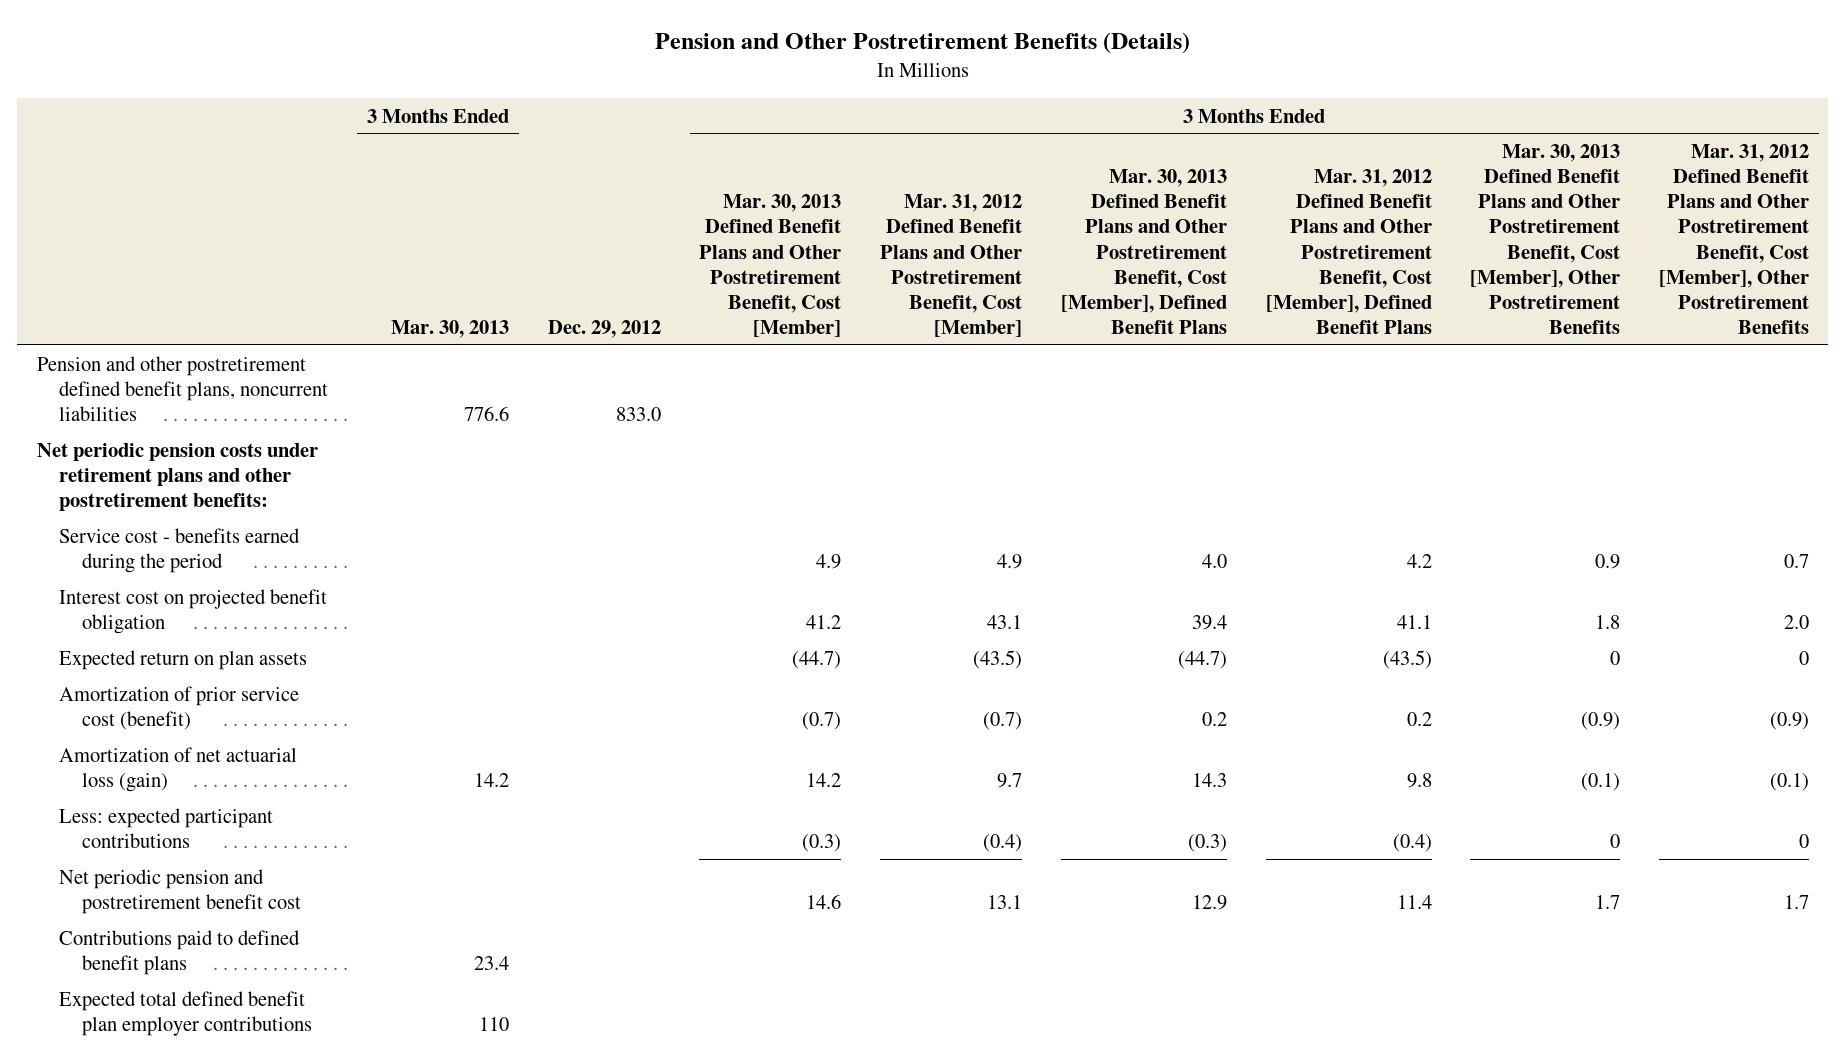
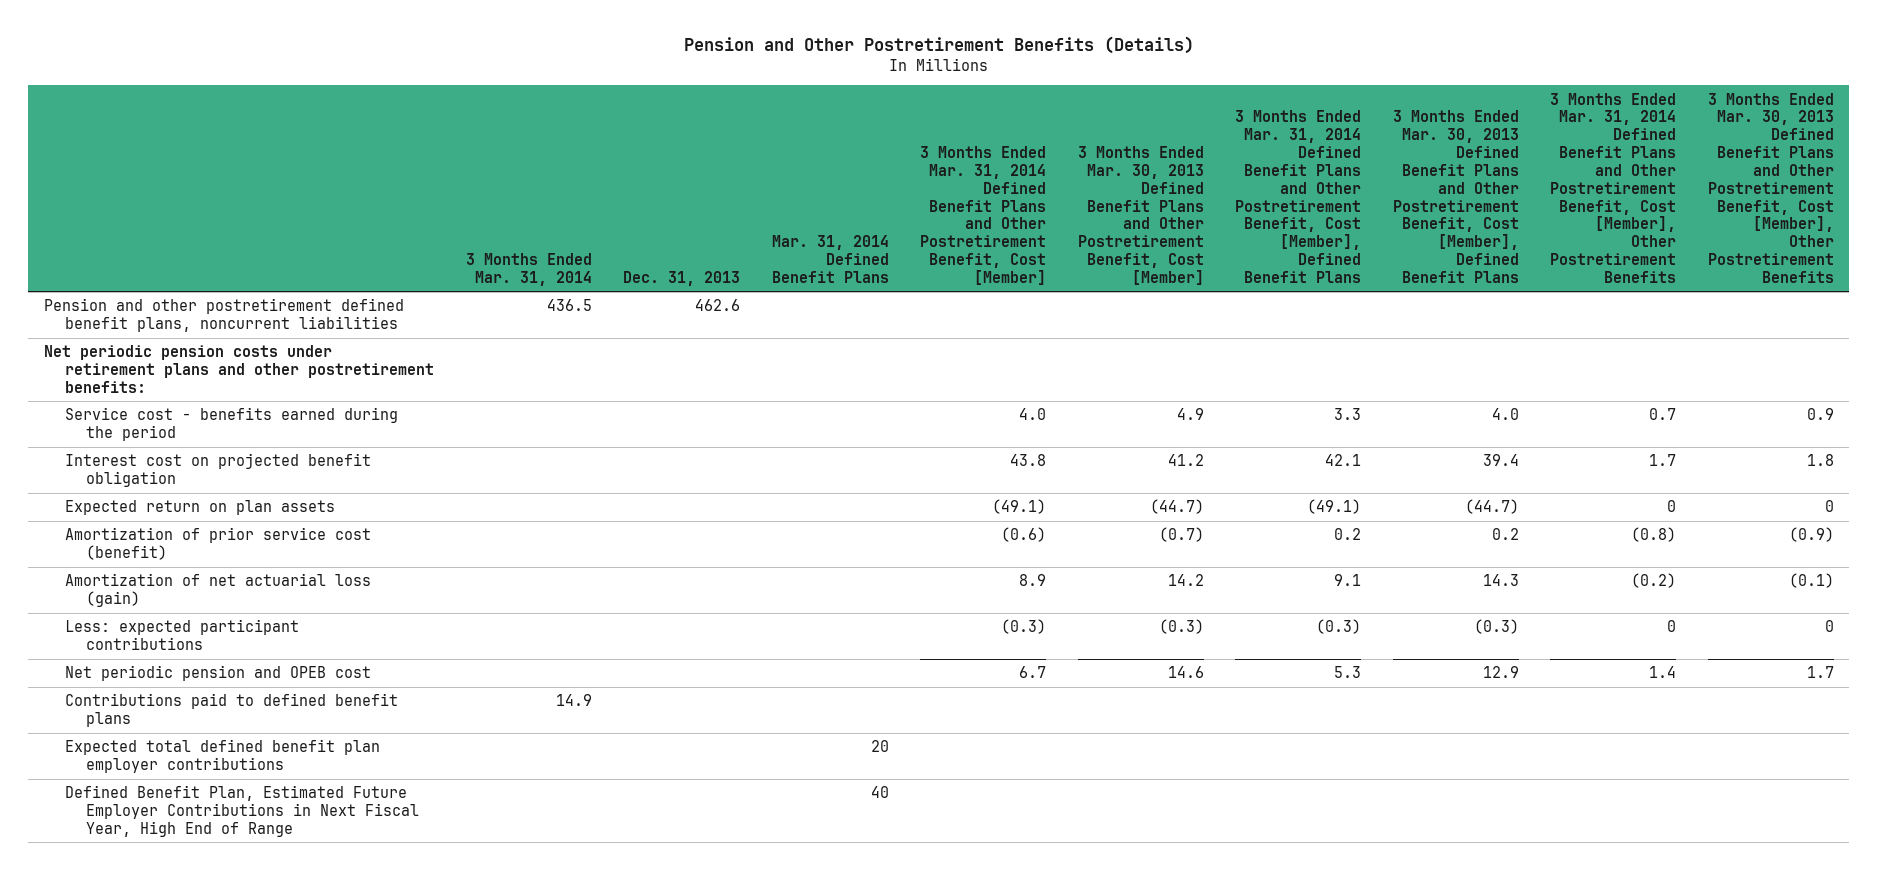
- | 3 Months Ended Mar. 30, 2013 | Dec. 29, 2012 | 3 Months Ended Mar. 30, 2013 Defined Benefit Plans and Other Postretirement Benefit, Cost [Member] | 3 Months Ended Mar. 31, 2012 Defined Benefit Plans and Other Postretirement Benefit, Cost [Member] | 3 Months Ended Mar. 30, 2013 Defined Benefit Plans and Other Postretirement Benefit, Cost [Member], Defined Benefit Plans | 3 Months Ended Mar. 31, 2012 Defined Benefit Plans and Other Postretirement Benefit, Cost [Member], Defined Benefit Plans | 3 Months Ended Mar. 30, 2013 Defined Benefit Plans and Other Postretirement Benefit, Cost [Member], Other Postretirement Benefits | 3 Months Ended Mar. 31, 2012 Defined Benefit Plans and Other Postretirement Benefit, Cost [Member], Other Postretirement Benefits
+ | 3 Months Ended Mar. 31, 2014 | Dec. 31, 2013 | Mar. 31, 2014 Defined Benefit Plans | 3 Months Ended Mar. 31, 2014 Defined Benefit Plans and Other Postretirement Benefit, Cost [Member] | 3 Months Ended Mar. 30, 2013 Defined Benefit Plans and Other Postretirement Benefit, Cost [Member] | 3 Months Ended Mar. 31, 2014 Defined Benefit Plans and Other Postretirement Benefit, Cost [Member], Defined Benefit Plans | 3 Months Ended Mar. 30, 2013 Defined Benefit Plans and Other Postretirement Benefit, Cost [Member], Defined Benefit Plans | 3 Months Ended Mar. 31, 2014 Defined Benefit Plans and Other Postretirement Benefit, Cost [Member], Other Postretirement Benefits | 3 Months Ended Mar. 30, 2013 Defined Benefit Plans and Other Postretirement Benefit, Cost [Member], Other Postretirement Benefits
- Net periodic pension and postretirement benefit cost | | | 14.6 | 13.1 | 12.9 | 11.4 | 1.7 | 1.7
+ Net periodic pension and OPEB cost | | | | 6.7 | 14.6 | 5.3 | 12.9 | 1.4 | 1.7
+ Defined Benefit Plan, Estimated Future Employer Contributions in Next Fiscal Year, High End of Range | | | 40 | | | | | |

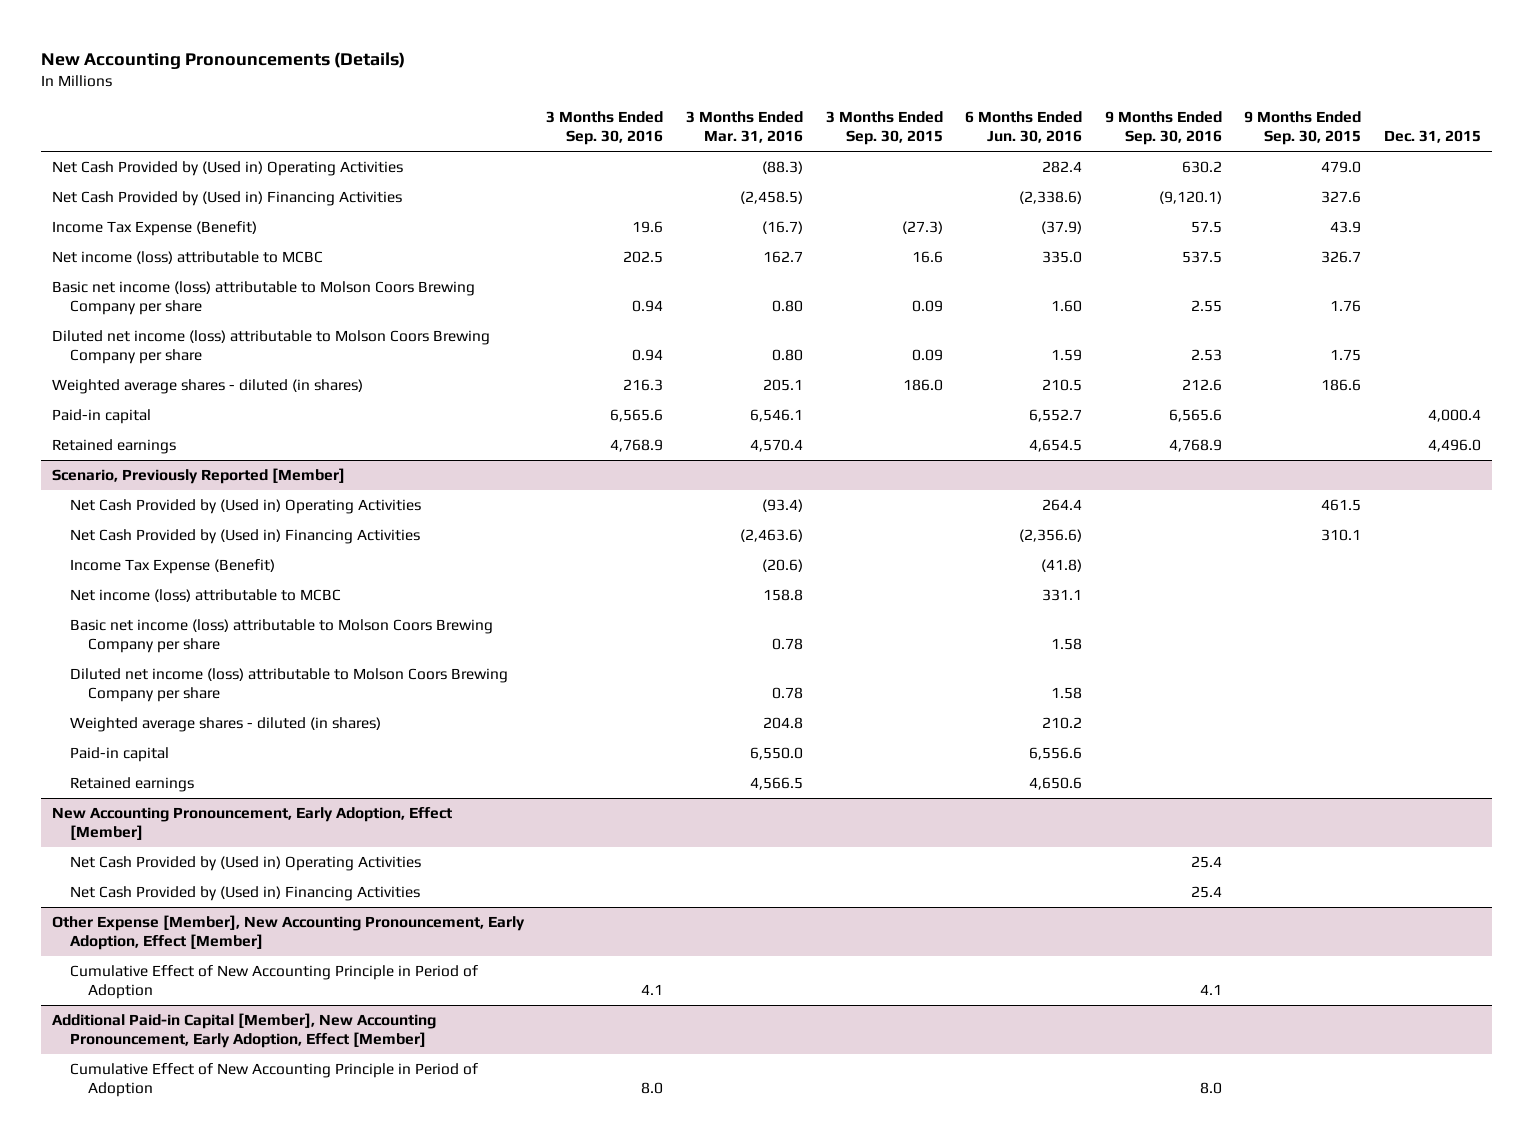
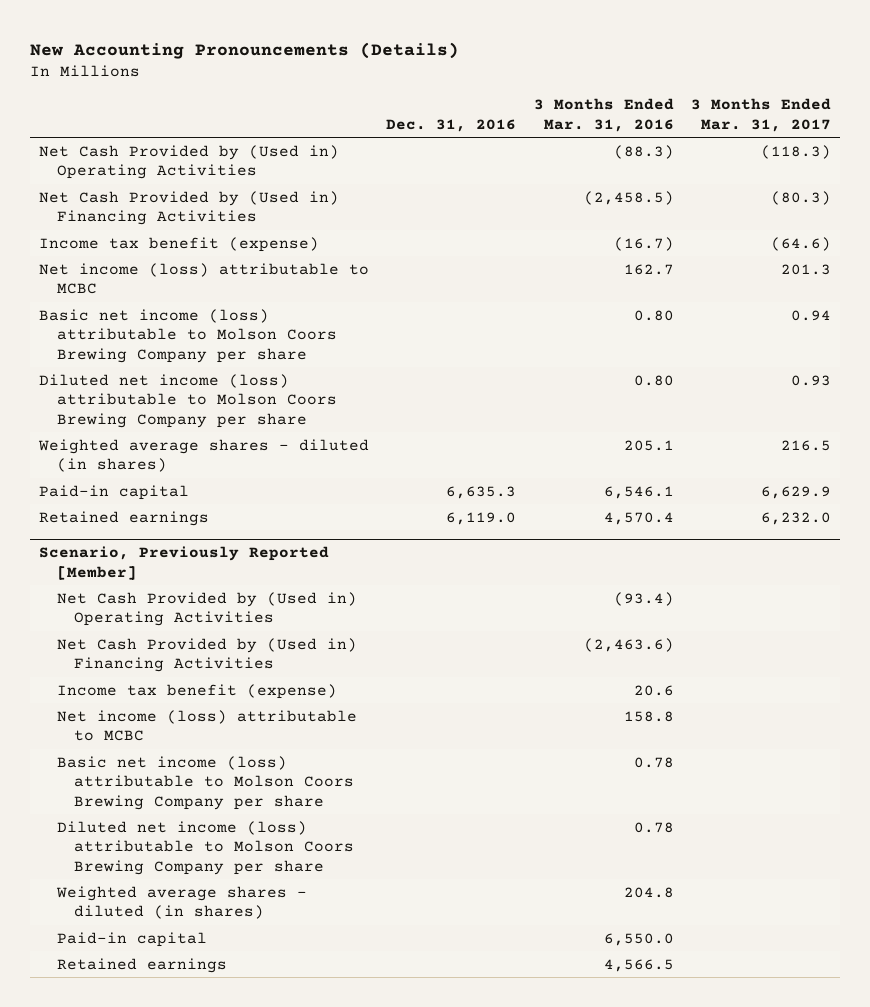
- | 3 Months Ended Sep. 30, 2016 | 3 Months Ended Mar. 31, 2016 | 3 Months Ended Sep. 30, 2015 | 6 Months Ended Jun. 30, 2016 | 9 Months Ended Sep. 30, 2016 | 9 Months Ended Sep. 30, 2015 | Dec. 31, 2015
+ | Dec. 31, 2016 | 3 Months Ended Mar. 31, 2016 | 3 Months Ended Mar. 31, 2017
- Income Tax Expense (Benefit) | 19.6 | (16.7) | (27.3) | (37.9) | 57.5 | 43.9 |
+ Income tax benefit (expense) | | (16.7) | (64.6)
@ Scenario, Previously Reported [Member]
- Income Tax Expense (Benefit) | | (20.6) | | (41.8) | | |
+ Income tax benefit (expense) | | 20.6 |
- New Accounting Pronouncement, Early Adoption, Effect [Member]
- Net Cash Provided by (Used in) Operating Activities | | | | | 25.4 | |
- Net Cash Provided by (Used in) Financing Activities | | | | | 25.4 | |
- Other Expense [Member], New Accounting Pronouncement, Early Adoption, Effect [Member]
- Cumulative Effect of New Accounting Principle in Period of Adoption | 4.1 | | | | 4.1 | |
- Additional Paid-in Capital [Member], New Accounting Pronouncement, Early Adoption, Effect [Member]
- Cumulative Effect of New Accounting Principle in Period of Adoption | 8.0 | | | | 8.0 | |

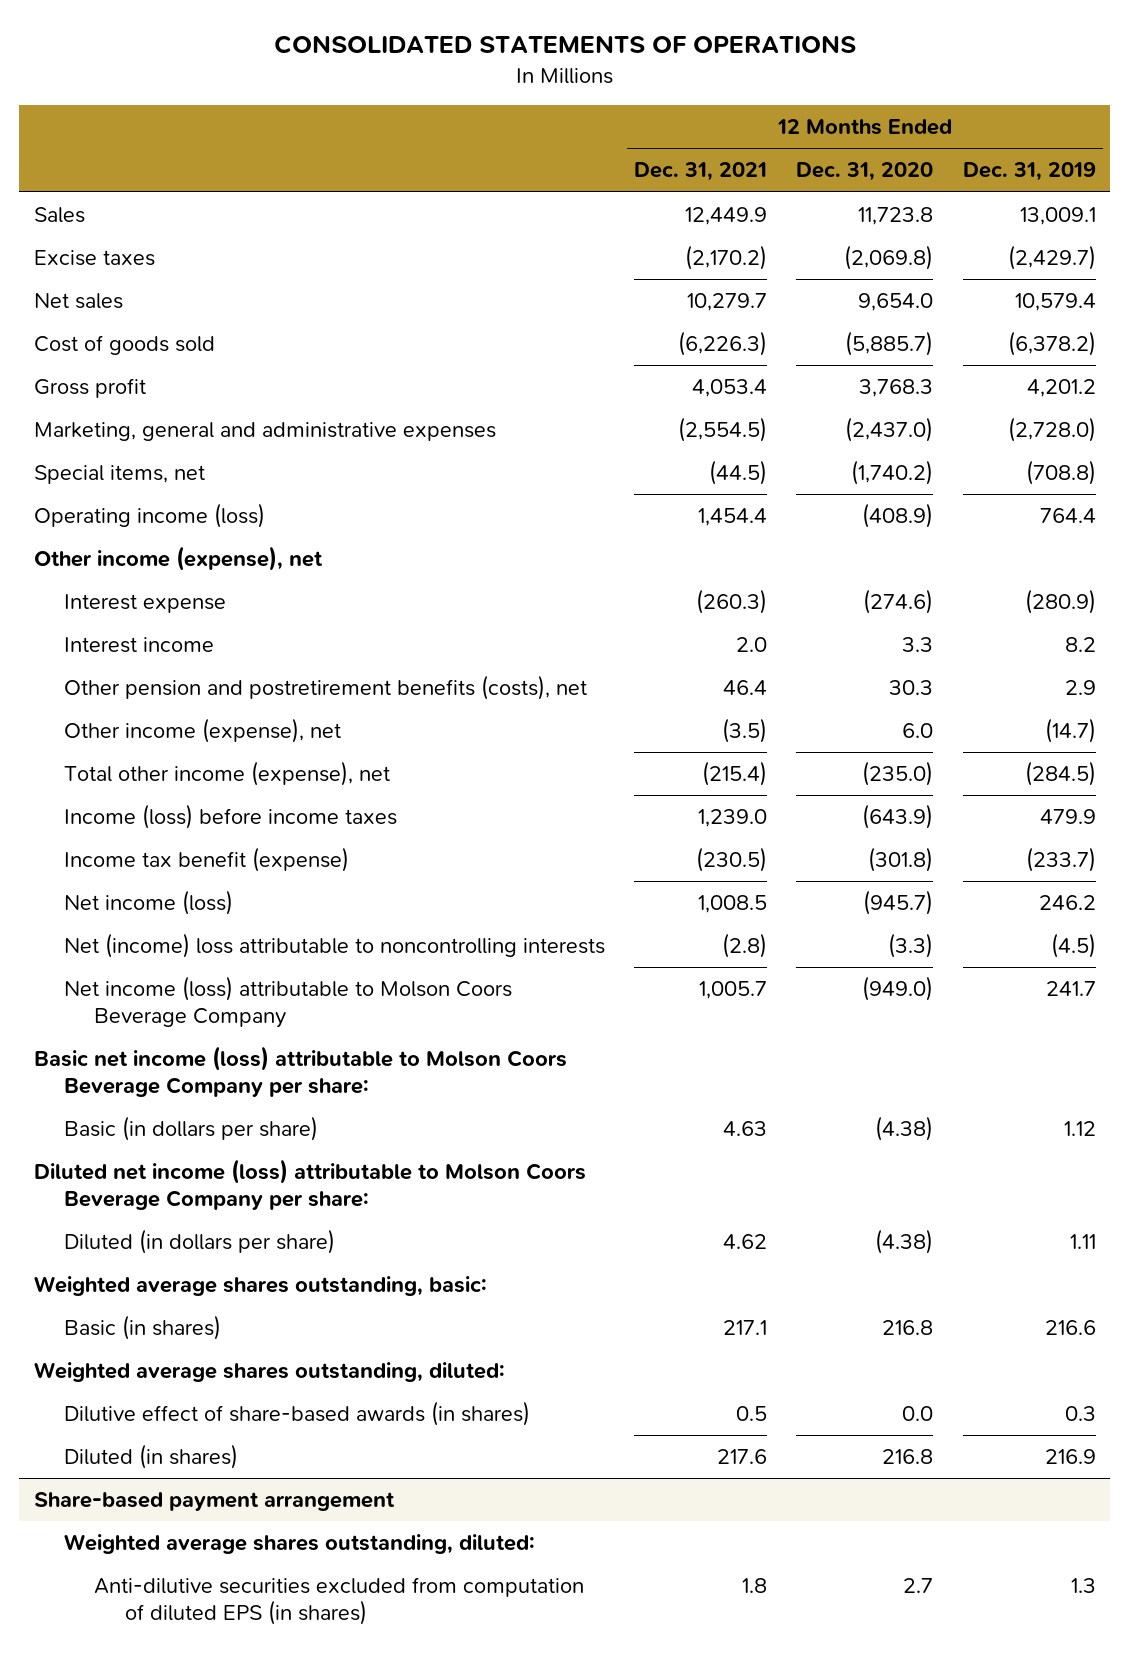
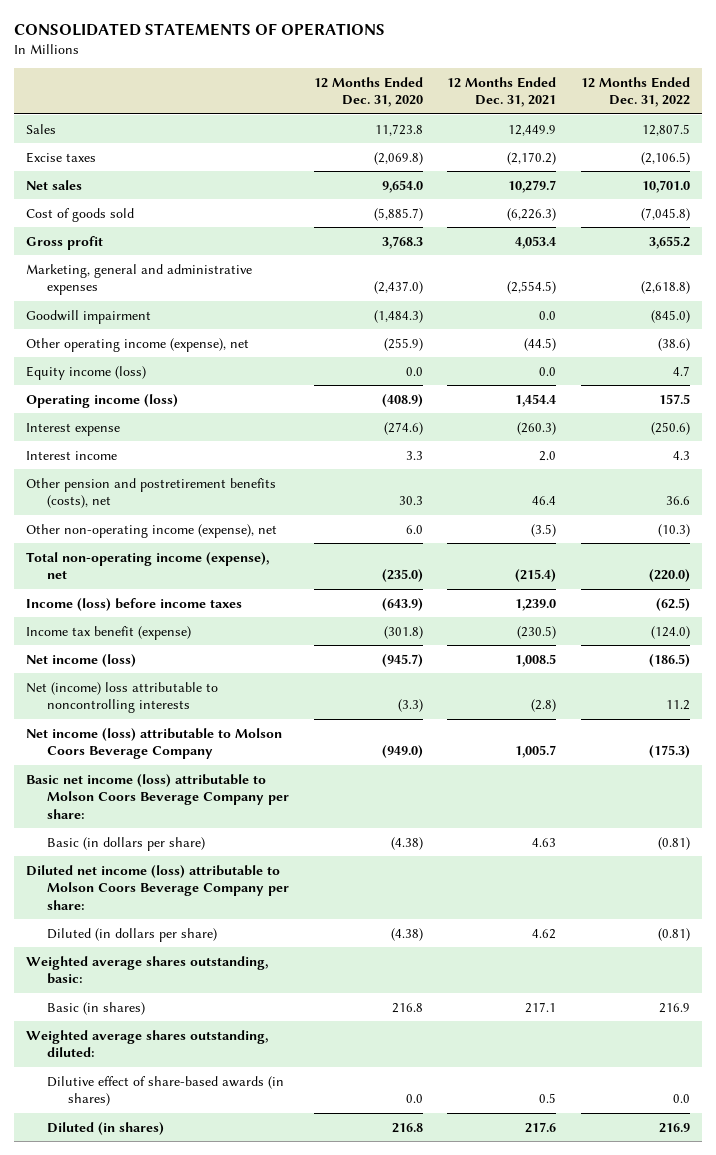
- | 12 Months Ended Dec. 31, 2021 | 12 Months Ended Dec. 31, 2020 | 12 Months Ended Dec. 31, 2019
+ | 12 Months Ended Dec. 31, 2020 | 12 Months Ended Dec. 31, 2021 | 12 Months Ended Dec. 31, 2022
- Special items, net | (44.5) | (1,740.2) | (708.8)
+ Goodwill impairment | (1,484.3) | 0.0 | (845.0)
+ Other operating income (expense), net | (255.9) | (44.5) | (38.6)
+ Equity income (loss) | 0.0 | 0.0 | 4.7
- Other income (expense), net
- Other income (expense), net | (3.5) | 6.0 | (14.7)
- Total other income (expense), net | (215.4) | (235.0) | (284.5)
+ Other non-operating income (expense), net | 6.0 | (3.5) | (10.3)
+ Total non-operating income (expense), net | (235.0) | (215.4) | (220.0)
- Share-based payment arrangement
- Weighted average shares outstanding, diluted:
- Anti-dilutive securities excluded from computation of diluted EPS (in shares) | 1.8 | 2.7 | 1.3

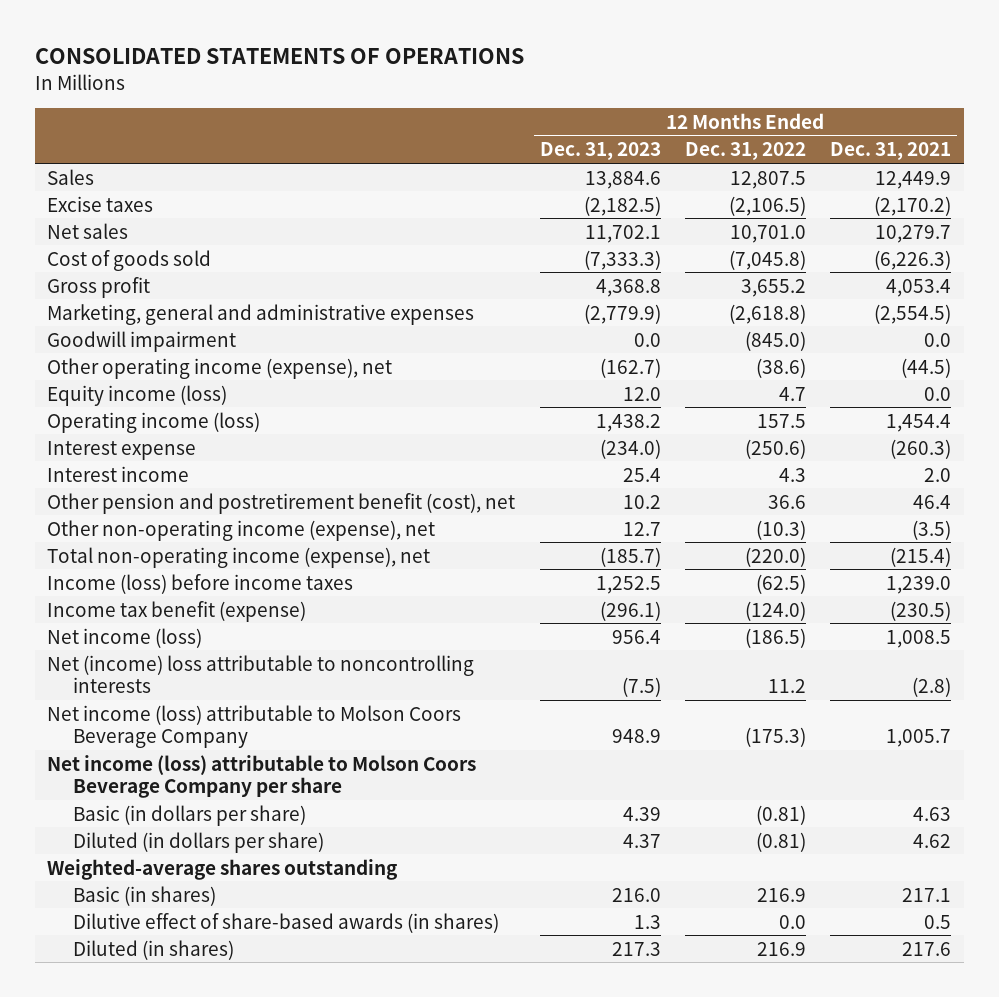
- | 12 Months Ended Dec. 31, 2020 | 12 Months Ended Dec. 31, 2021 | 12 Months Ended Dec. 31, 2022
+ | 12 Months Ended Dec. 31, 2023 | 12 Months Ended Dec. 31, 2022 | 12 Months Ended Dec. 31, 2021
- Other pension and postretirement benefits (costs), net | 30.3 | 46.4 | 36.6
+ Other pension and postretirement benefit (cost), net | 10.2 | 36.6 | 46.4
- Basic net income (loss) attributable to Molson Coors Beverage Company per share:
+ Net income (loss) attributable to Molson Coors Beverage Company per share
- Diluted net income (loss) attributable to Molson Coors Beverage Company per share:
- Weighted average shares outstanding, basic:
+ Weighted-average shares outstanding
- Weighted average shares outstanding, diluted:

